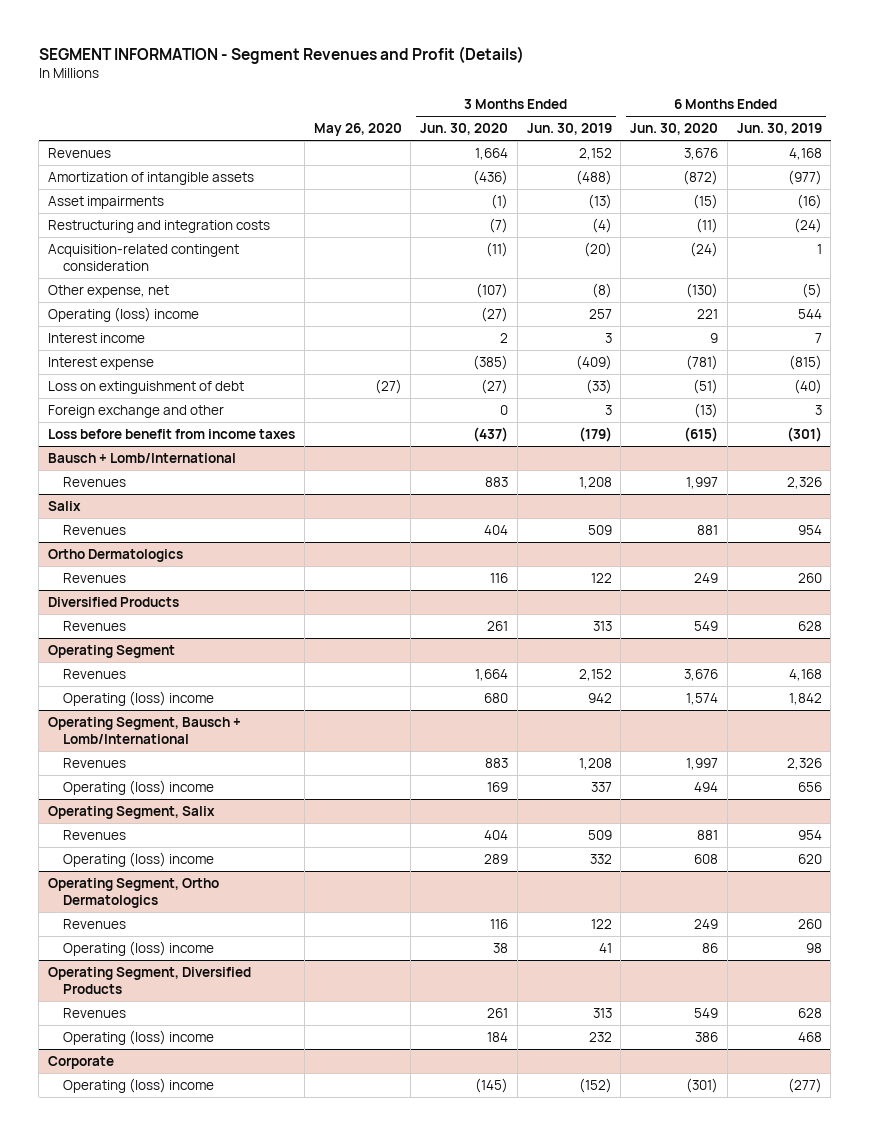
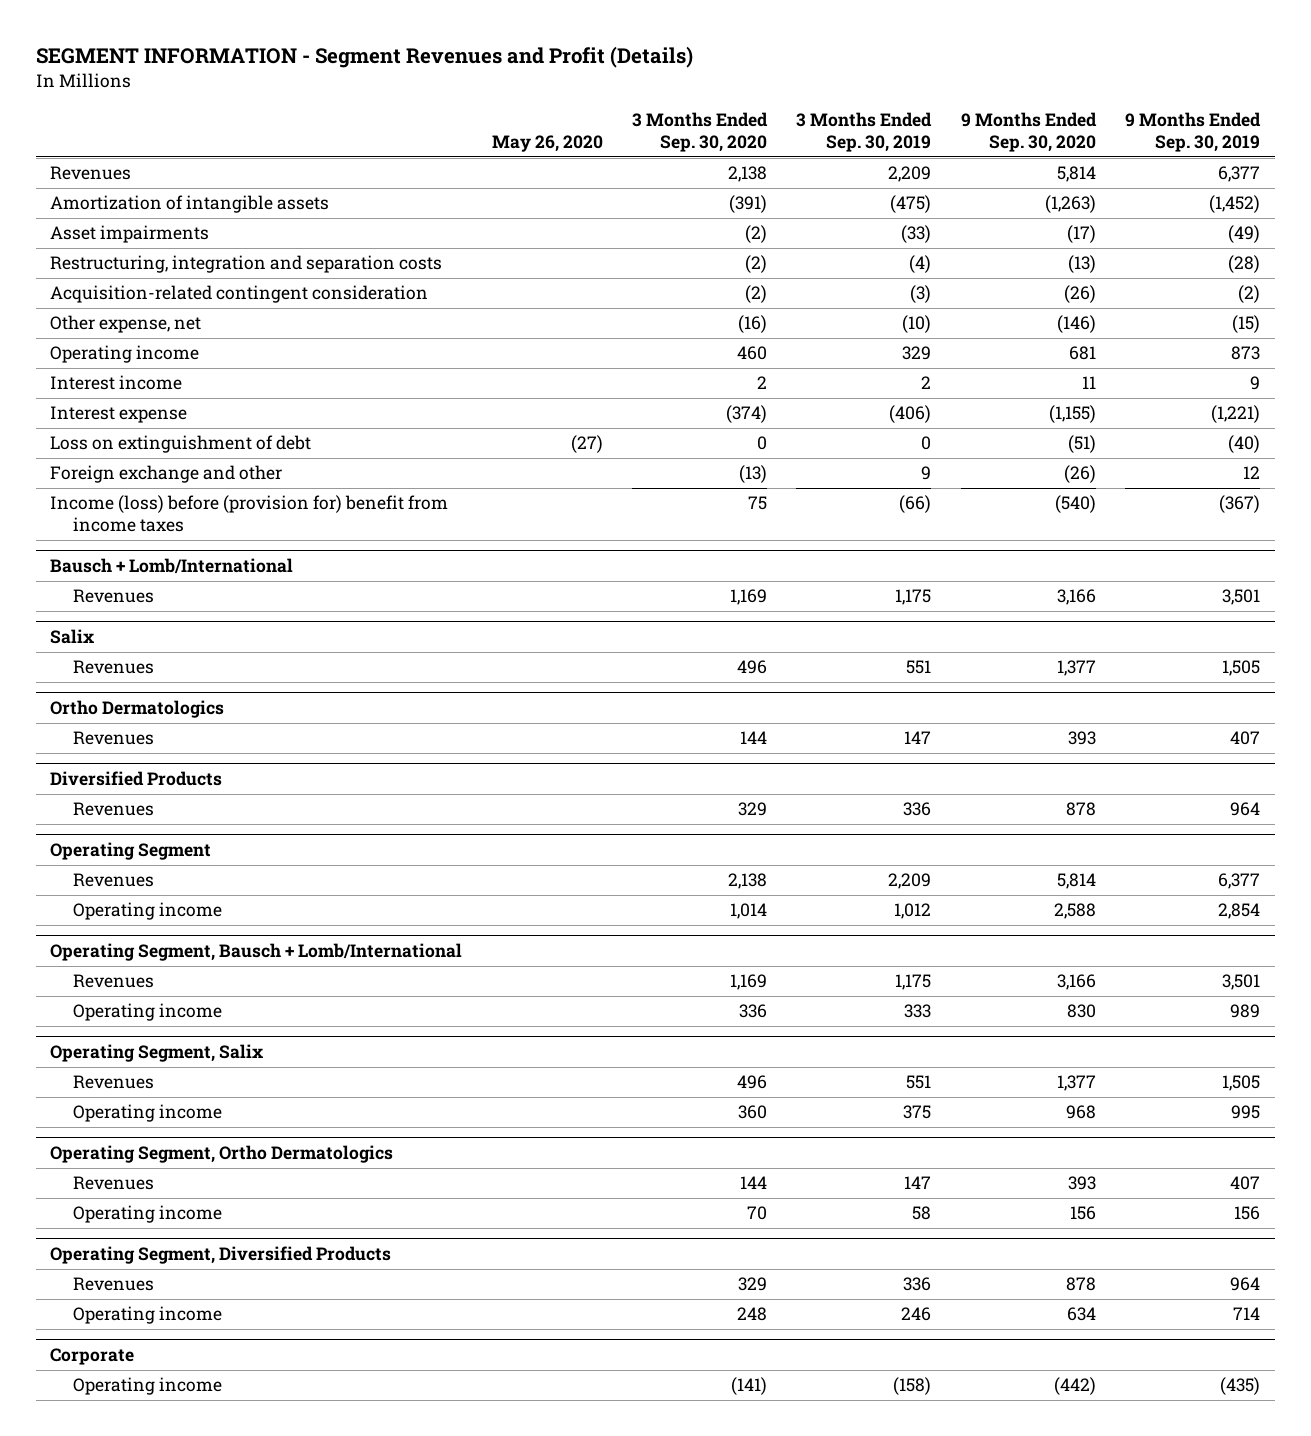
- | May 26, 2020 | 3 Months Ended Jun. 30, 2020 | 3 Months Ended Jun. 30, 2019 | 6 Months Ended Jun. 30, 2020 | 6 Months Ended Jun. 30, 2019
+ | May 26, 2020 | 3 Months Ended Sep. 30, 2020 | 3 Months Ended Sep. 30, 2019 | 9 Months Ended Sep. 30, 2020 | 9 Months Ended Sep. 30, 2019
- Restructuring and integration costs | | (7) | (4) | (11) | (24)
+ Restructuring, integration and separation costs | | (2) | (4) | (13) | (28)
- Operating (loss) income | | (27) | 257 | 221 | 544
+ Operating income | | 460 | 329 | 681 | 873
- Loss before benefit from income taxes | | (437) | (179) | (615) | (301)
+ Income (loss) before (provision for) benefit from income taxes | | 75 | (66) | (540) | (367)
@ Operating Segment
- Operating (loss) income | | 680 | 942 | 1,574 | 1,842
+ Operating income | | 1,014 | 1,012 | 2,588 | 2,854
@ Operating Segment, Bausch + Lomb/International
- Operating (loss) income | | 169 | 337 | 494 | 656
+ Operating income | | 336 | 333 | 830 | 989
@ Operating Segment, Salix
- Operating (loss) income | | 289 | 332 | 608 | 620
+ Operating income | | 360 | 375 | 968 | 995
@ Operating Segment, Ortho Dermatologics
- Operating (loss) income | | 38 | 41 | 86 | 98
+ Operating income | | 70 | 58 | 156 | 156
@ Operating Segment, Diversified Products
- Operating (loss) income | | 184 | 232 | 386 | 468
+ Operating income | | 248 | 246 | 634 | 714
@ Corporate
- Operating (loss) income | | (145) | (152) | (301) | (277)
+ Operating income | | (141) | (158) | (442) | (435)

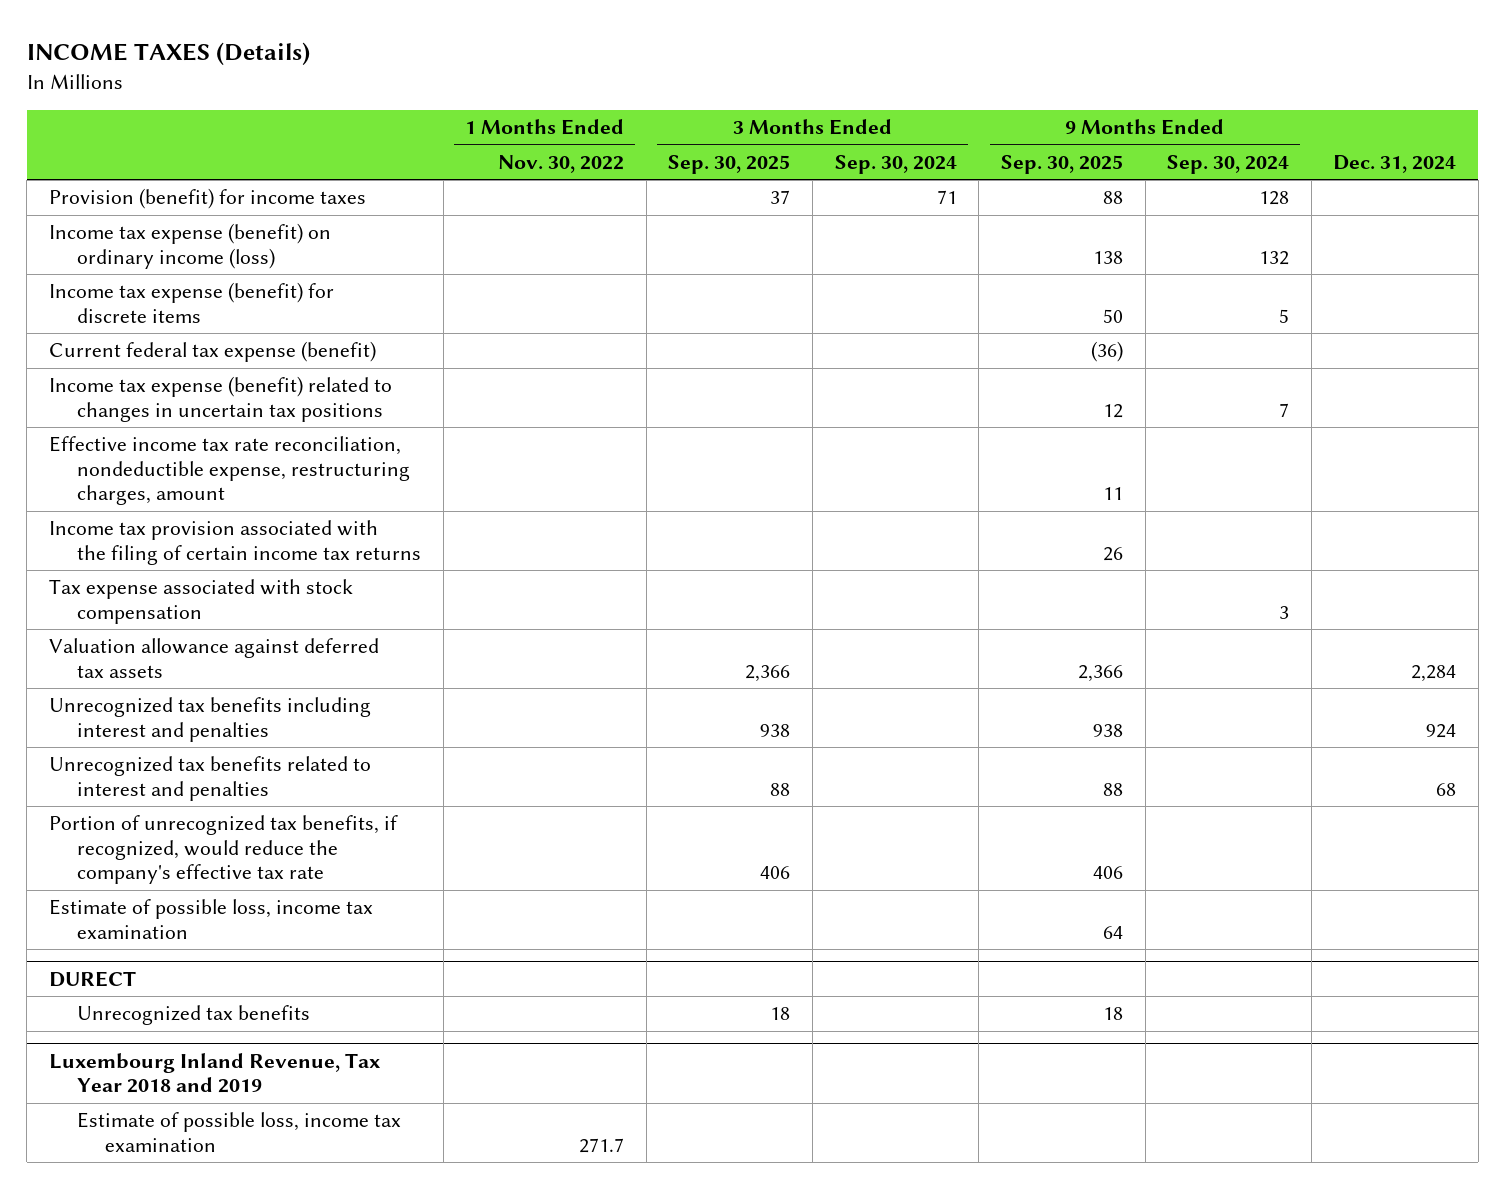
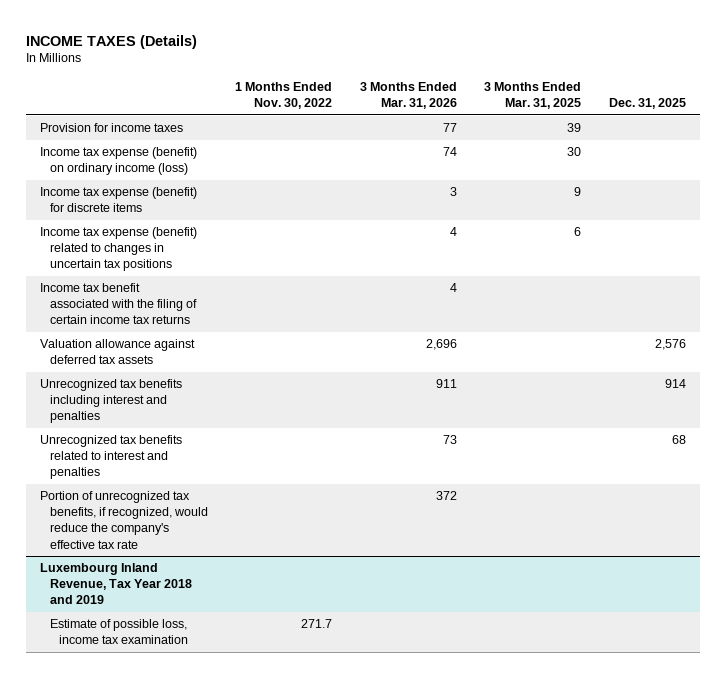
- | 1 Months Ended Nov. 30, 2022 | 3 Months Ended Sep. 30, 2025 | 3 Months Ended Sep. 30, 2024 | 9 Months Ended Sep. 30, 2025 | 9 Months Ended Sep. 30, 2024 | Dec. 31, 2024
+ | 1 Months Ended Nov. 30, 2022 | 3 Months Ended Mar. 31, 2026 | 3 Months Ended Mar. 31, 2025 | Dec. 31, 2025
- Provision (benefit) for income taxes | | 37 | 71 | 88 | 128 |
+ Provision for income taxes | | 77 | 39 |
- Current federal tax expense (benefit) | | | | (36) | |
- Effective income tax rate reconciliation, nondeductible expense, restructuring charges, amount | | | | 11 | |
- Income tax provision associated with the filing of certain income tax returns | | | | 26 | |
- Tax expense associated with stock compensation | | | | | 3 |
+ Income tax benefit associated with the filing of certain income tax returns | | 4 | |
- Estimate of possible loss, income tax examination | | | | 64 | |
- DURECT
- Unrecognized tax benefits | | 18 | | 18 | |

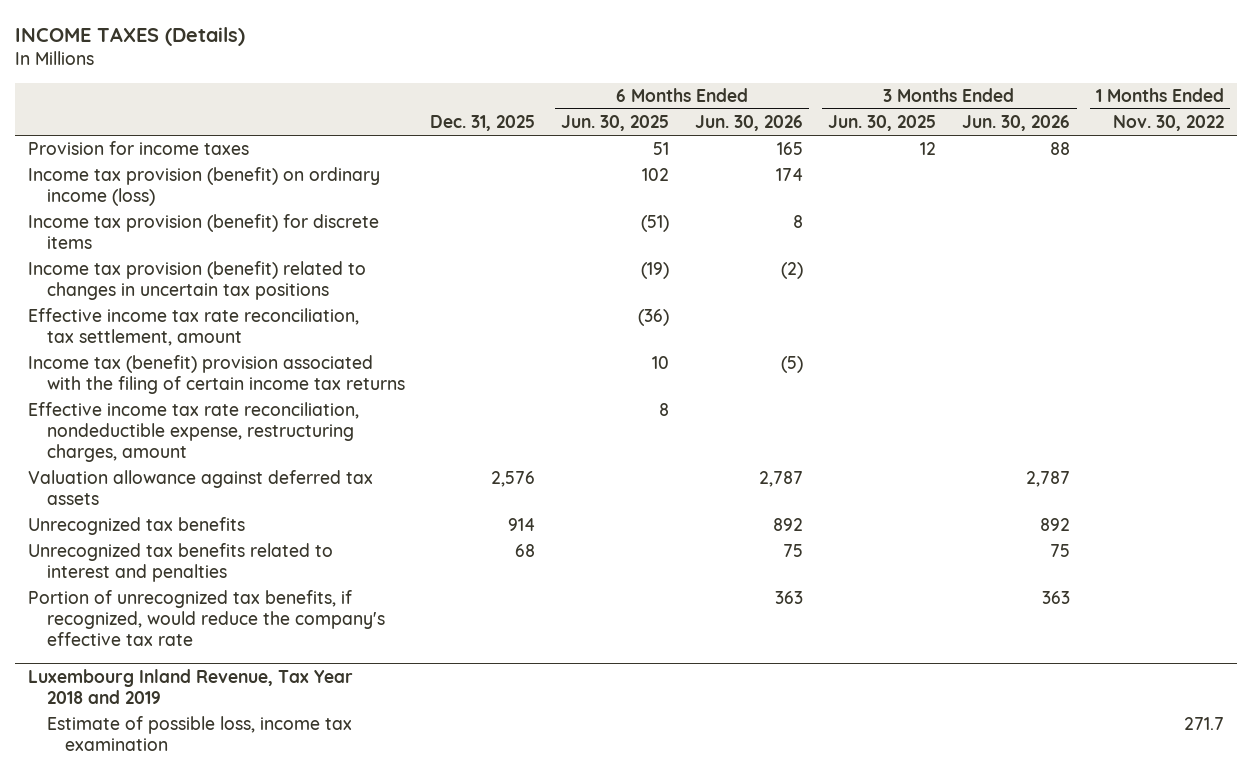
- | 1 Months Ended Nov. 30, 2022 | 3 Months Ended Mar. 31, 2026 | 3 Months Ended Mar. 31, 2025 | Dec. 31, 2025
+ | Dec. 31, 2025 | 6 Months Ended Jun. 30, 2025 | 6 Months Ended Jun. 30, 2026 | 3 Months Ended Jun. 30, 2025 | 3 Months Ended Jun. 30, 2026 | 1 Months Ended Nov. 30, 2022
- Income tax expense (benefit) on ordinary income (loss) | | 74 | 30 |
- Income tax expense (benefit) for discrete items | | 3 | 9 |
- Income tax expense (benefit) related to changes in uncertain tax positions | | 4 | 6 |
- Income tax benefit associated with the filing of certain income tax returns | | 4 | |
+ Income tax provision (benefit) on ordinary income (loss) | | 102 | 174 | | |
+ Income tax provision (benefit) for discrete items | | (51) | 8 | | |
+ Income tax provision (benefit) related to changes in uncertain tax positions | | (19) | (2) | | |
+ Effective income tax rate reconciliation, tax settlement, amount | | (36) | | | |
+ Income tax (benefit) provision associated with the filing of certain income tax returns | | 10 | (5) | | |
+ Effective income tax rate reconciliation, nondeductible expense, restructuring charges, amount | | 8 | | | |
- Unrecognized tax benefits including interest and penalties | | 911 | | 914
+ Unrecognized tax benefits | 914 | | 892 | | 892 |

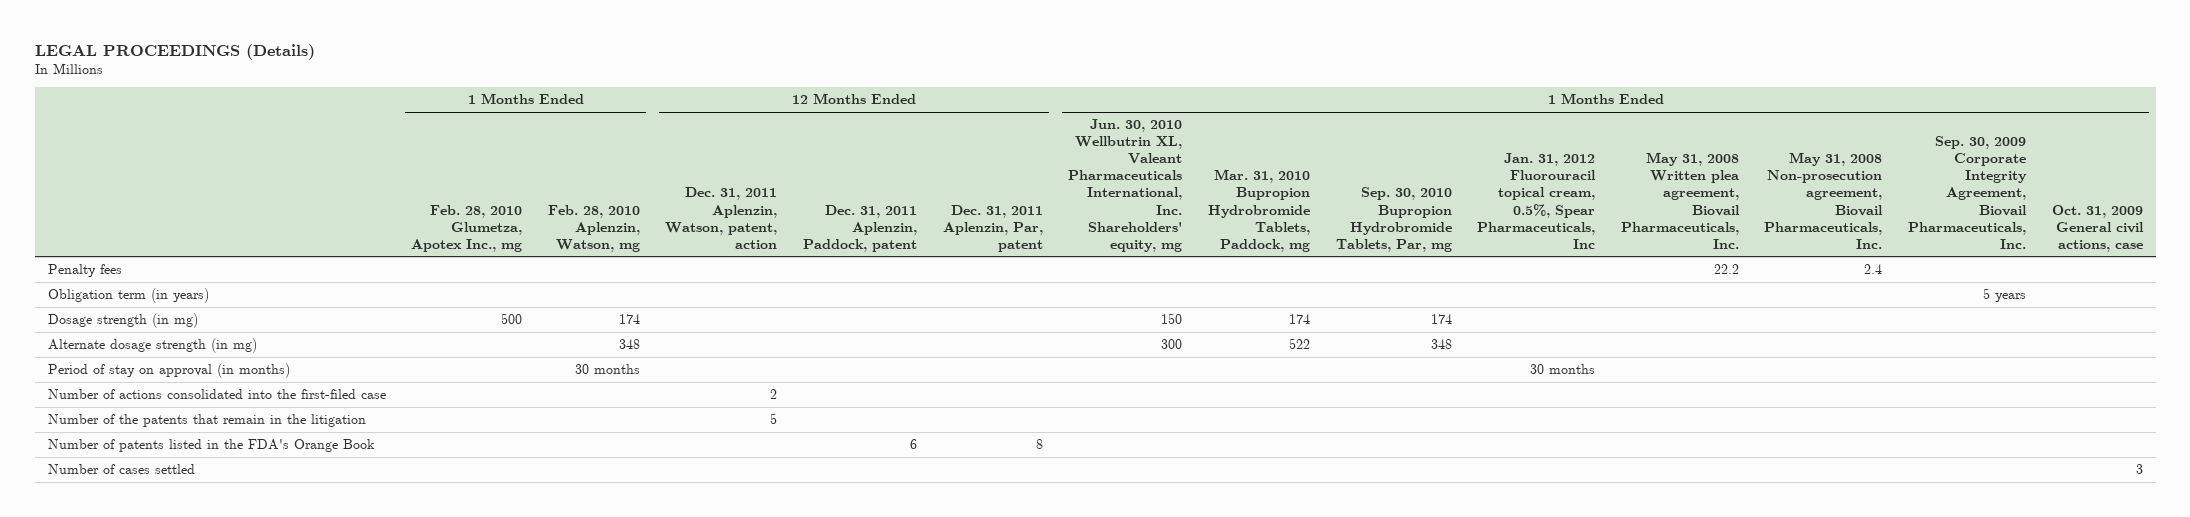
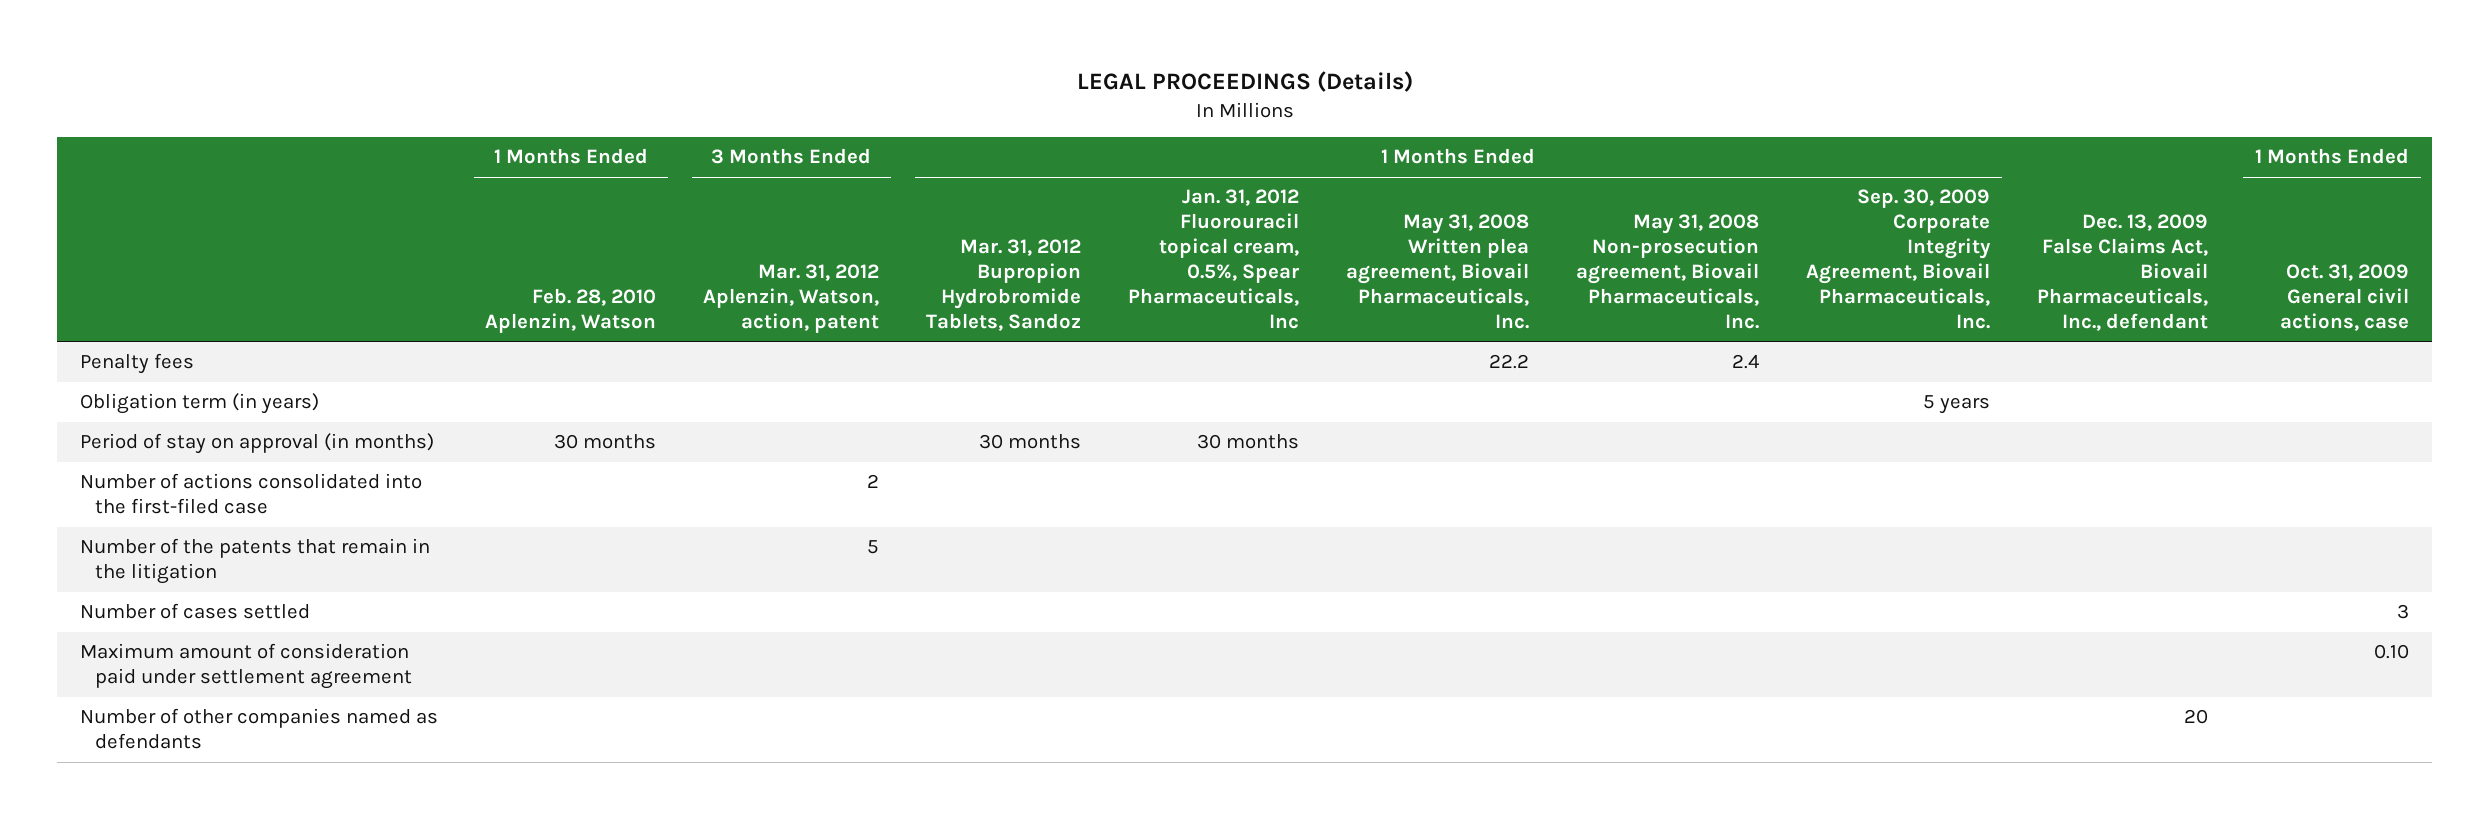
- | 1 Months Ended Feb. 28, 2010 Glumetza, Apotex Inc., mg | 1 Months Ended Feb. 28, 2010 Aplenzin, Watson, mg | 12 Months Ended Dec. 31, 2011 Aplenzin, Watson, patent, action | 12 Months Ended Dec. 31, 2011 Aplenzin, Paddock, patent | 12 Months Ended Dec. 31, 2011 Aplenzin, Par, patent | 1 Months Ended Jun. 30, 2010 Wellbutrin XL, Valeant Pharmaceuticals International, Inc. Shareholders' equity, mg | 1 Months Ended Mar. 31, 2010 Bupropion Hydrobromide Tablets, Paddock, mg | 1 Months Ended Sep. 30, 2010 Bupropion Hydrobromide Tablets, Par, mg | 1 Months Ended Jan. 31, 2012 Fluorouracil topical cream, 0.5%, Spear Pharmaceuticals, Inc | 1 Months Ended May 31, 2008 Written plea agreement, Biovail Pharmaceuticals, Inc. | 1 Months Ended May 31, 2008 Non-prosecution agreement, Biovail Pharmaceuticals, Inc. | 1 Months Ended Sep. 30, 2009 Corporate Integrity Agreement, Biovail Pharmaceuticals, Inc. | 1 Months Ended Oct. 31, 2009 General civil actions, case
+ | 1 Months Ended Feb. 28, 2010 Aplenzin, Watson | 3 Months Ended Mar. 31, 2012 Aplenzin, Watson, action, patent | 1 Months Ended Mar. 31, 2012 Bupropion Hydrobromide Tablets, Sandoz | 1 Months Ended Jan. 31, 2012 Fluorouracil topical cream, 0.5%, Spear Pharmaceuticals, Inc | 1 Months Ended May 31, 2008 Written plea agreement, Biovail Pharmaceuticals, Inc. | 1 Months Ended May 31, 2008 Non-prosecution agreement, Biovail Pharmaceuticals, Inc. | 1 Months Ended Sep. 30, 2009 Corporate Integrity Agreement, Biovail Pharmaceuticals, Inc. | Dec. 13, 2009 False Claims Act, Biovail Pharmaceuticals, Inc., defendant | 1 Months Ended Oct. 31, 2009 General civil actions, case
- Dosage strength (in mg) | 500 | 174 | | | | 150 | 174 | 174 | | | | |
- Alternate dosage strength (in mg) | | 348 | | | | 300 | 522 | 348 | | | | |
- Number of patents listed in the FDA's Orange Book | | | | 6 | 8 | | | | | | | |
+ Maximum amount of consideration paid under settlement agreement | | | | | | | | | 0.10
+ Number of other companies named as defendants | | | | | | | | 20 |

